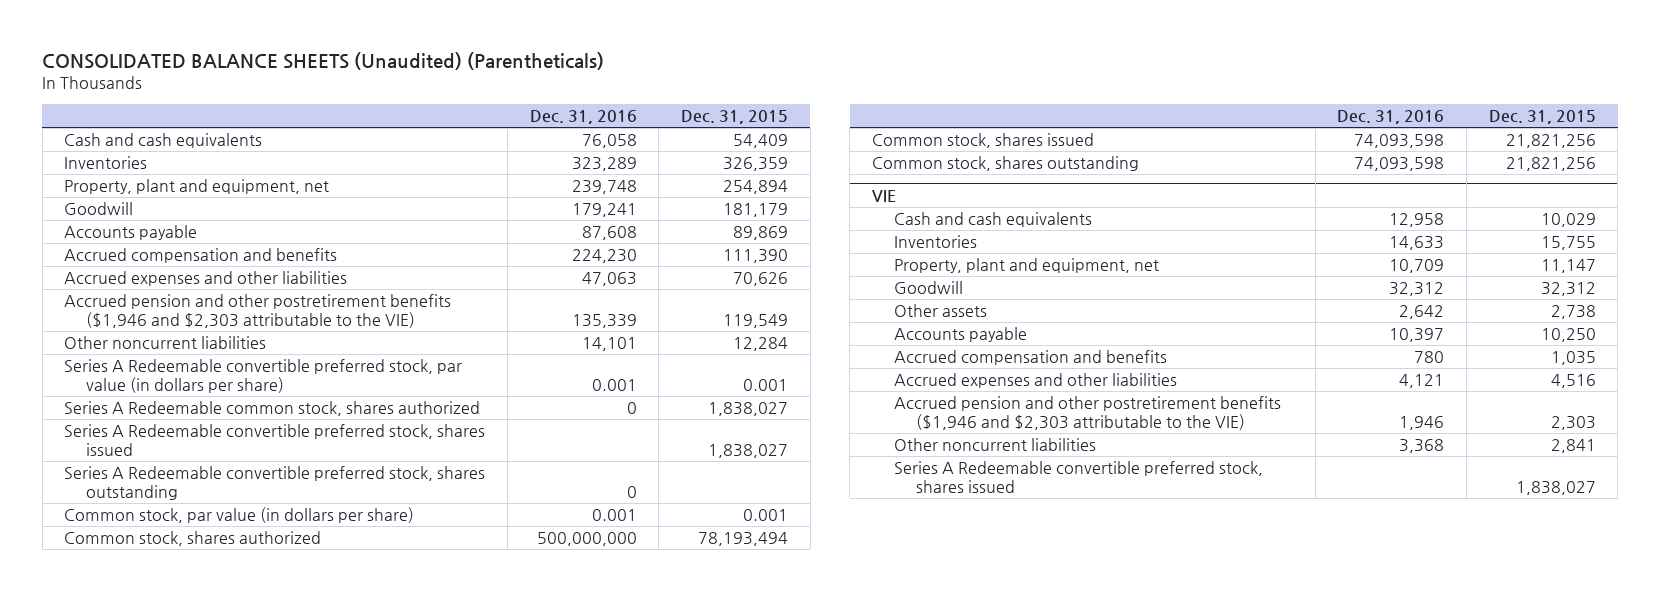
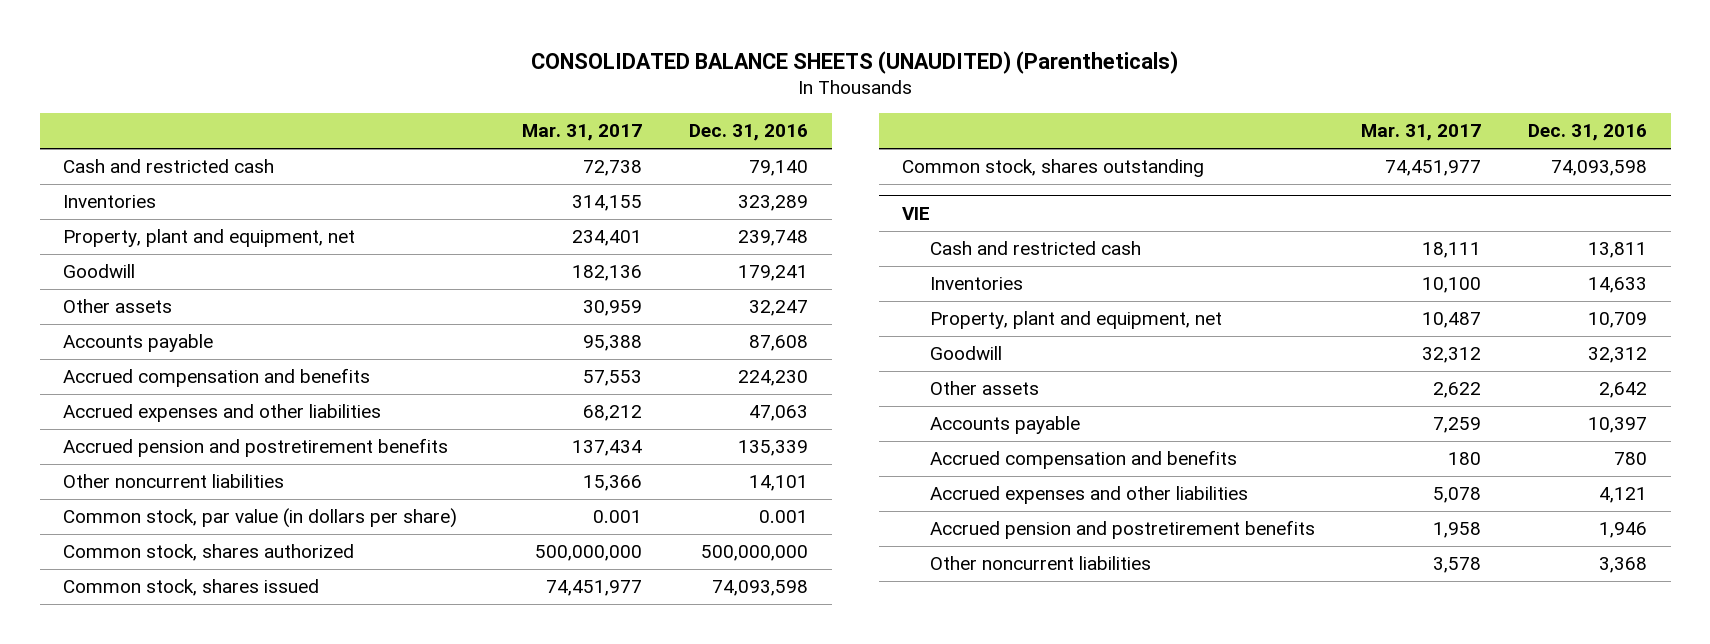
- CONSOLIDATED BALANCE SHEETS (Unaudited) (Parentheticals)
+ CONSOLIDATED BALANCE SHEETS (UNAUDITED) (Parentheticals)
- | Dec. 31, 2016 | Dec. 31, 2015
+ | Mar. 31, 2017 | Dec. 31, 2016
- Cash and cash equivalents | 76,058 | 54,409
+ Cash and restricted cash | 72,738 | 79,140
+ Other assets | 30,959 | 32,247
- Accrued pension and other postretirement benefits ($1,946 and $2,303 attributable to the VIE) | 135,339 | 119,549
+ Accrued pension and postretirement benefits | 137,434 | 135,339
- Series A Redeemable convertible preferred stock, par value (in dollars per share) | 0.001 | 0.001
- Series A Redeemable common stock, shares authorized | 0 | 1,838,027
- Series A Redeemable convertible preferred stock, shares issued | | 1,838,027
- Series A Redeemable convertible preferred stock, shares outstanding | 0 |
@ VIE
- Cash and cash equivalents | 12,958 | 10,029
+ Cash and restricted cash | 18,111 | 13,811
- Accrued pension and other postretirement benefits ($1,946 and $2,303 attributable to the VIE) | 1,946 | 2,303
+ Accrued pension and postretirement benefits | 1,958 | 1,946
- Series A Redeemable convertible preferred stock, shares issued | | 1,838,027

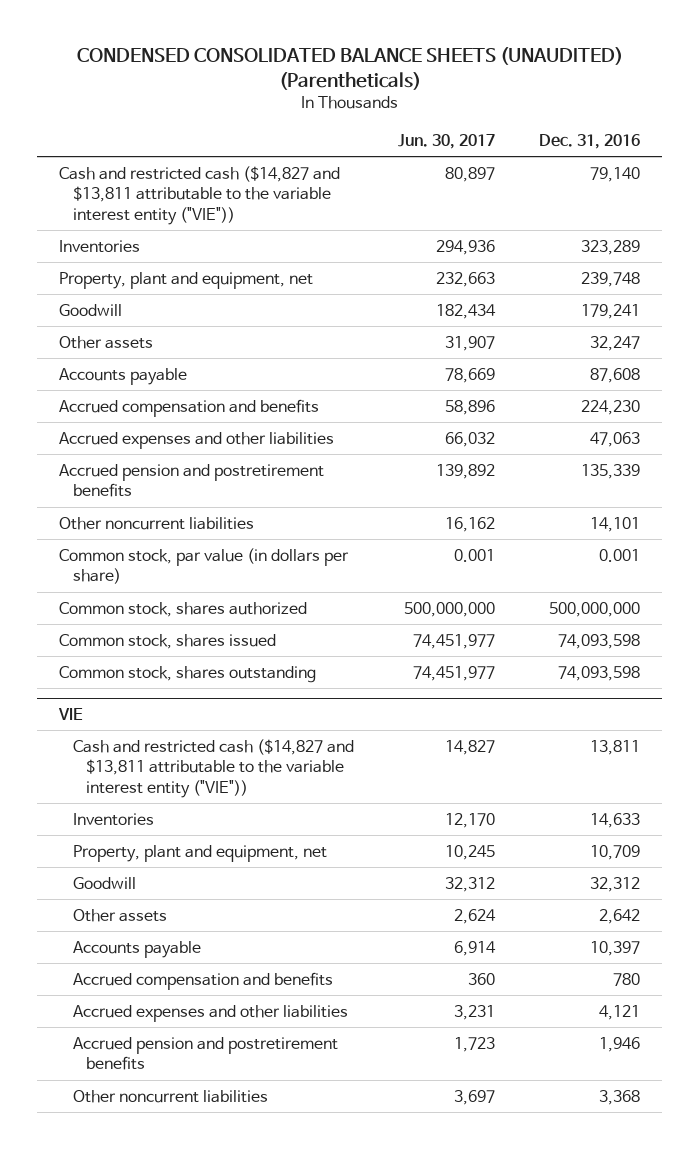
- CONSOLIDATED BALANCE SHEETS (UNAUDITED) (Parentheticals)
+ CONDENSED CONSOLIDATED BALANCE SHEETS (UNAUDITED) (Parentheticals)
- | Mar. 31, 2017 | Dec. 31, 2016
+ | Jun. 30, 2017 | Dec. 31, 2016
- Cash and restricted cash | 72,738 | 79,140
+ Cash and restricted cash ($14,827 and $13,811 attributable to the variable interest entity ("VIE")) | 80,897 | 79,140
@ VIE
- Cash and restricted cash | 18,111 | 13,811
+ Cash and restricted cash ($14,827 and $13,811 attributable to the variable interest entity ("VIE")) | 14,827 | 13,811

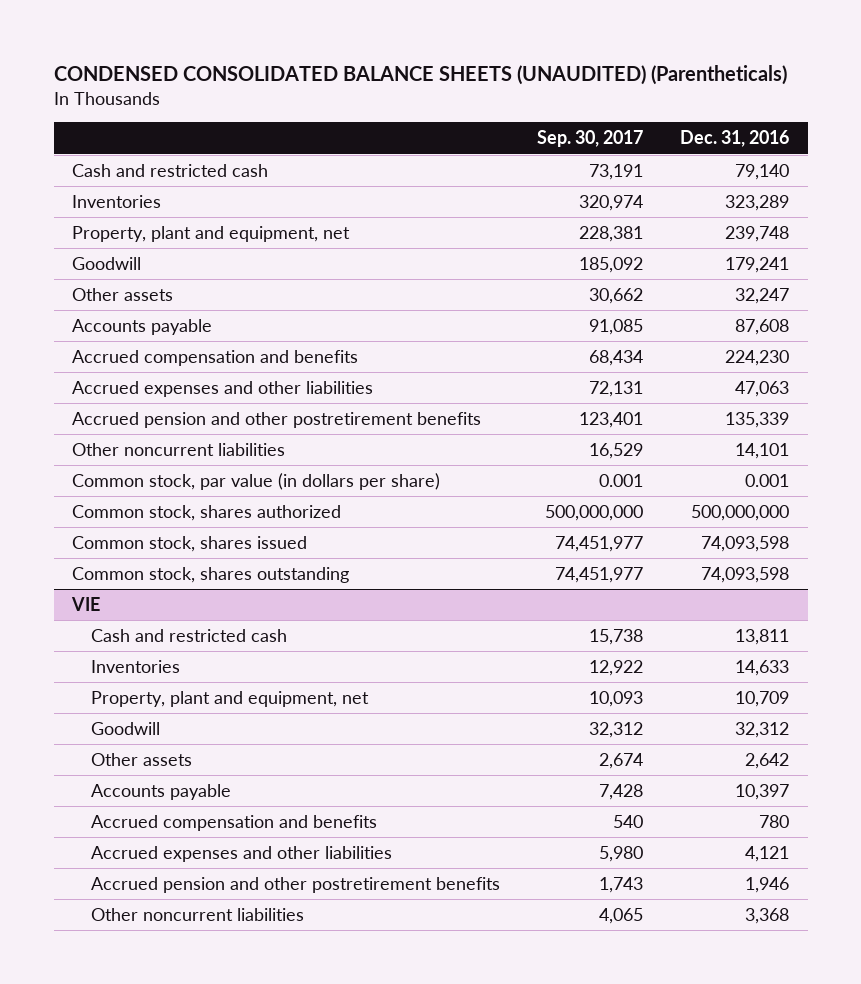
- | Jun. 30, 2017 | Dec. 31, 2016
+ | Sep. 30, 2017 | Dec. 31, 2016
- Cash and restricted cash ($14,827 and $13,811 attributable to the variable interest entity ("VIE")) | 80,897 | 79,140
+ Cash and restricted cash | 73,191 | 79,140
- Accrued pension and postretirement benefits | 139,892 | 135,339
+ Accrued pension and other postretirement benefits | 123,401 | 135,339
@ VIE
- Cash and restricted cash ($14,827 and $13,811 attributable to the variable interest entity ("VIE")) | 14,827 | 13,811
+ Cash and restricted cash | 15,738 | 13,811
- Accrued pension and postretirement benefits | 1,723 | 1,946
+ Accrued pension and other postretirement benefits | 1,743 | 1,946

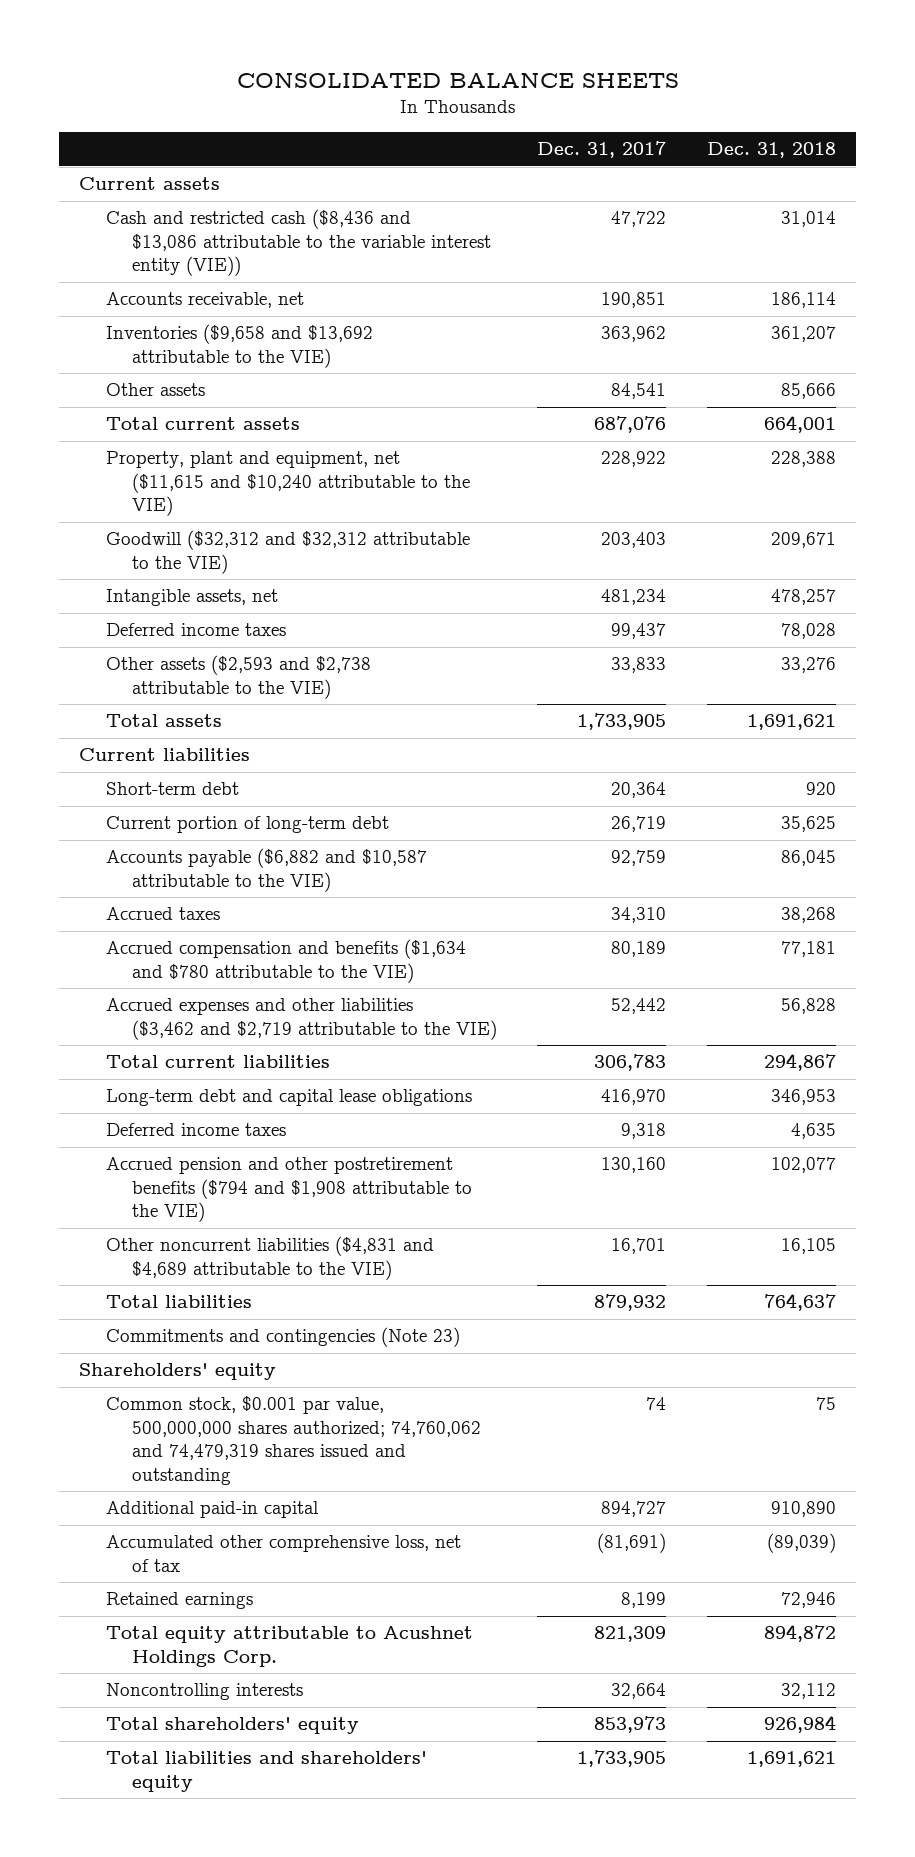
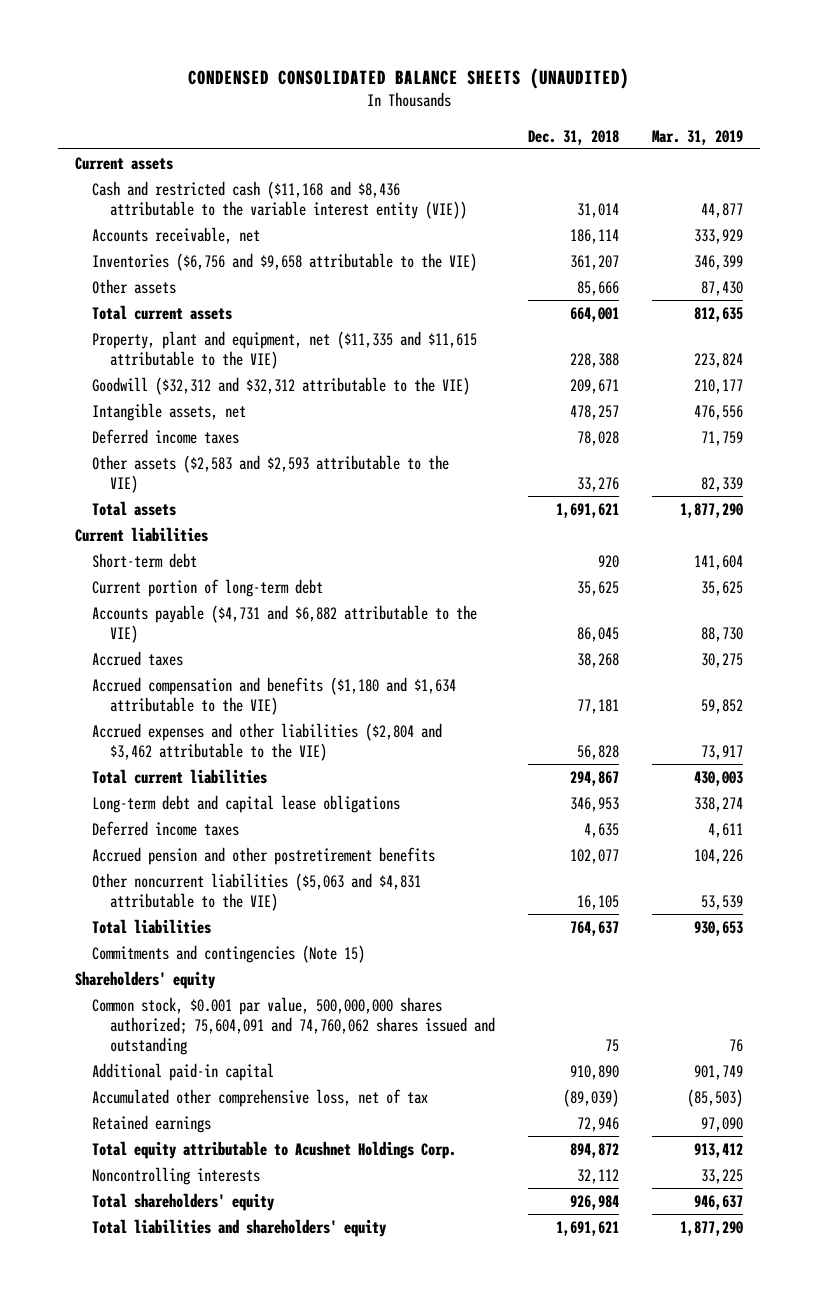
- CONSOLIDATED BALANCE SHEETS
+ CONDENSED CONSOLIDATED BALANCE SHEETS (UNAUDITED)
- | Dec. 31, 2017 | Dec. 31, 2018
+ | Dec. 31, 2018 | Mar. 31, 2019
- Cash and restricted cash ($8,436 and $13,086 attributable to the variable interest entity (VIE)) | 47,722 | 31,014
+ Cash and restricted cash ($11,168 and $8,436 attributable to the variable interest entity (VIE)) | 31,014 | 44,877
- Inventories ($9,658 and $13,692 attributable to the VIE) | 363,962 | 361,207
+ Inventories ($6,756 and $9,658 attributable to the VIE) | 361,207 | 346,399
- Property, plant and equipment, net ($11,615 and $10,240 attributable to the VIE) | 228,922 | 228,388
+ Property, plant and equipment, net ($11,335 and $11,615 attributable to the VIE) | 228,388 | 223,824
- Other assets ($2,593 and $2,738 attributable to the VIE) | 33,833 | 33,276
+ Other assets ($2,583 and $2,593 attributable to the VIE) | 33,276 | 82,339
- Accounts payable ($6,882 and $10,587 attributable to the VIE) | 92,759 | 86,045
+ Accounts payable ($4,731 and $6,882 attributable to the VIE) | 86,045 | 88,730
- Accrued compensation and benefits ($1,634 and $780 attributable to the VIE) | 80,189 | 77,181
- Accrued expenses and other liabilities ($3,462 and $2,719 attributable to the VIE) | 52,442 | 56,828
+ Accrued compensation and benefits ($1,180 and $1,634 attributable to the VIE) | 77,181 | 59,852
+ Accrued expenses and other liabilities ($2,804 and $3,462 attributable to the VIE) | 56,828 | 73,917
- Accrued pension and other postretirement benefits ($794 and $1,908 attributable to the VIE) | 130,160 | 102,077
- Other noncurrent liabilities ($4,831 and $4,689 attributable to the VIE) | 16,701 | 16,105
+ Accrued pension and other postretirement benefits | 102,077 | 104,226
+ Other noncurrent liabilities ($5,063 and $4,831 attributable to the VIE) | 16,105 | 53,539
- Commitments and contingencies (Note 23)
+ Commitments and contingencies (Note 15)
- Common stock, $0.001 par value, 500,000,000 shares authorized; 74,760,062 and 74,479,319 shares issued and outstanding | 74 | 75
+ Common stock, $0.001 par value, 500,000,000 shares authorized; 75,604,091 and 74,760,062 shares issued and outstanding | 75 | 76

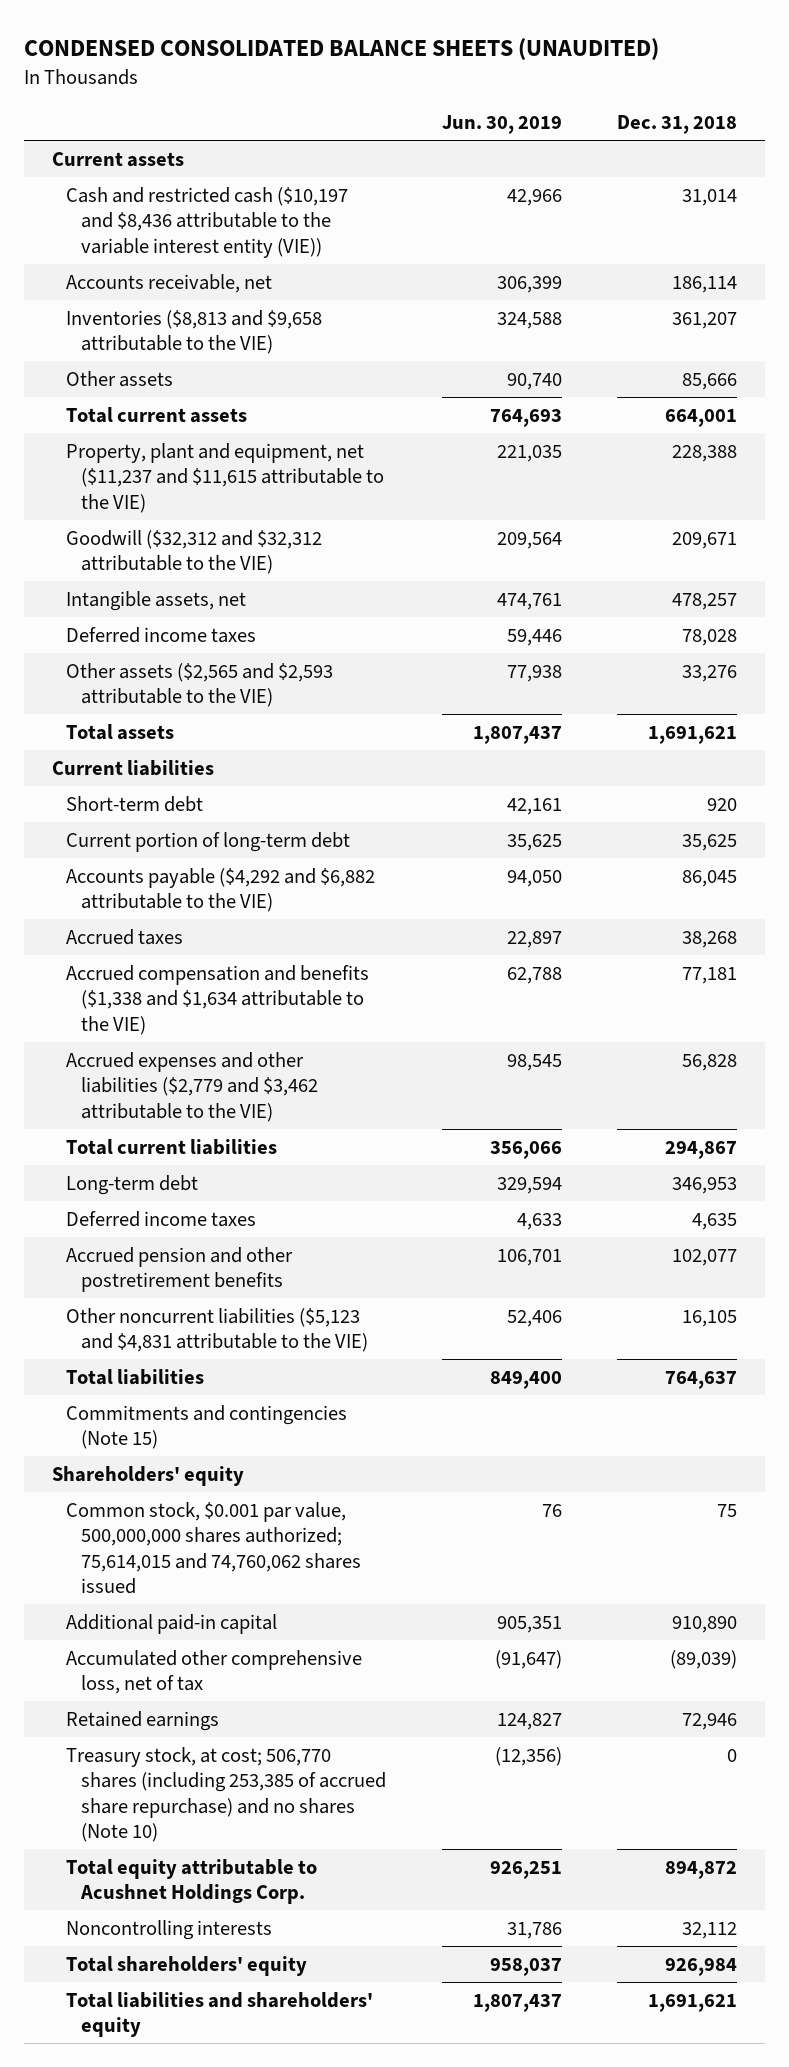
- | Dec. 31, 2018 | Mar. 31, 2019
+ | Jun. 30, 2019 | Dec. 31, 2018
- Cash and restricted cash ($11,168 and $8,436 attributable to the variable interest entity (VIE)) | 31,014 | 44,877
+ Cash and restricted cash ($10,197 and $8,436 attributable to the variable interest entity (VIE)) | 42,966 | 31,014
- Inventories ($6,756 and $9,658 attributable to the VIE) | 361,207 | 346,399
+ Inventories ($8,813 and $9,658 attributable to the VIE) | 324,588 | 361,207
- Property, plant and equipment, net ($11,335 and $11,615 attributable to the VIE) | 228,388 | 223,824
+ Property, plant and equipment, net ($11,237 and $11,615 attributable to the VIE) | 221,035 | 228,388
- Other assets ($2,583 and $2,593 attributable to the VIE) | 33,276 | 82,339
+ Other assets ($2,565 and $2,593 attributable to the VIE) | 77,938 | 33,276
- Accounts payable ($4,731 and $6,882 attributable to the VIE) | 86,045 | 88,730
+ Accounts payable ($4,292 and $6,882 attributable to the VIE) | 94,050 | 86,045
- Accrued compensation and benefits ($1,180 and $1,634 attributable to the VIE) | 77,181 | 59,852
- Accrued expenses and other liabilities ($2,804 and $3,462 attributable to the VIE) | 56,828 | 73,917
+ Accrued compensation and benefits ($1,338 and $1,634 attributable to the VIE) | 62,788 | 77,181
+ Accrued expenses and other liabilities ($2,779 and $3,462 attributable to the VIE) | 98,545 | 56,828
- Long-term debt and capital lease obligations | 346,953 | 338,274
+ Long-term debt | 329,594 | 346,953
- Other noncurrent liabilities ($5,063 and $4,831 attributable to the VIE) | 16,105 | 53,539
+ Other noncurrent liabilities ($5,123 and $4,831 attributable to the VIE) | 52,406 | 16,105
- Common stock, $0.001 par value, 500,000,000 shares authorized; 75,604,091 and 74,760,062 shares issued and outstanding | 75 | 76
+ Common stock, $0.001 par value, 500,000,000 shares authorized; 75,614,015 and 74,760,062 shares issued | 76 | 75
+ Treasury stock, at cost; 506,770 shares (including 253,385 of accrued share repurchase) and no shares (Note 10) | (12,356) | 0

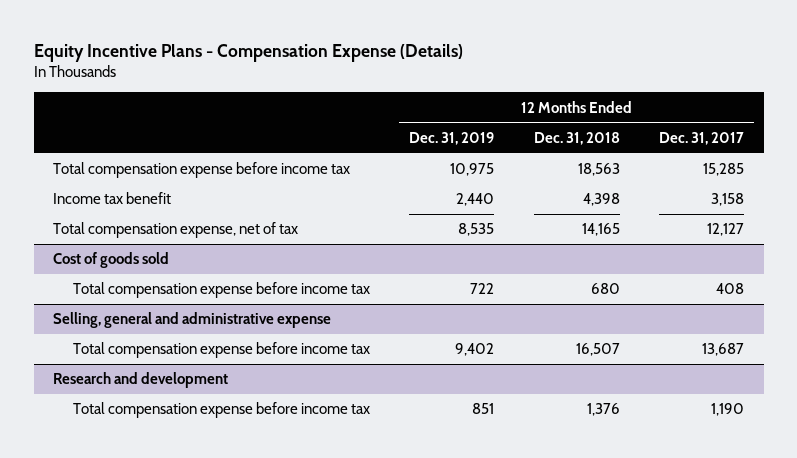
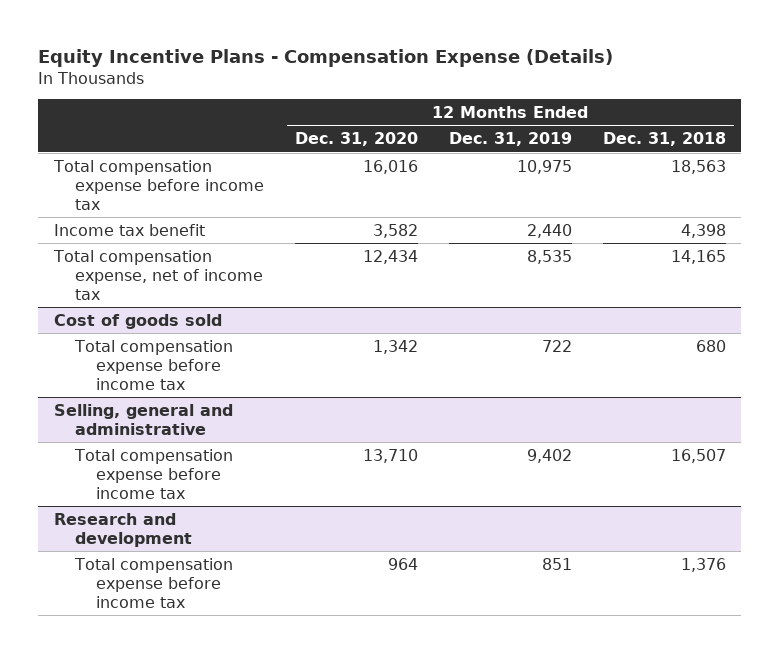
- | 12 Months Ended Dec. 31, 2019 | 12 Months Ended Dec. 31, 2018 | 12 Months Ended Dec. 31, 2017
+ | 12 Months Ended Dec. 31, 2020 | 12 Months Ended Dec. 31, 2019 | 12 Months Ended Dec. 31, 2018
- Total compensation expense, net of tax | 8,535 | 14,165 | 12,127
+ Total compensation expense, net of income tax | 12,434 | 8,535 | 14,165
- Selling, general and administrative expense
+ Selling, general and administrative

